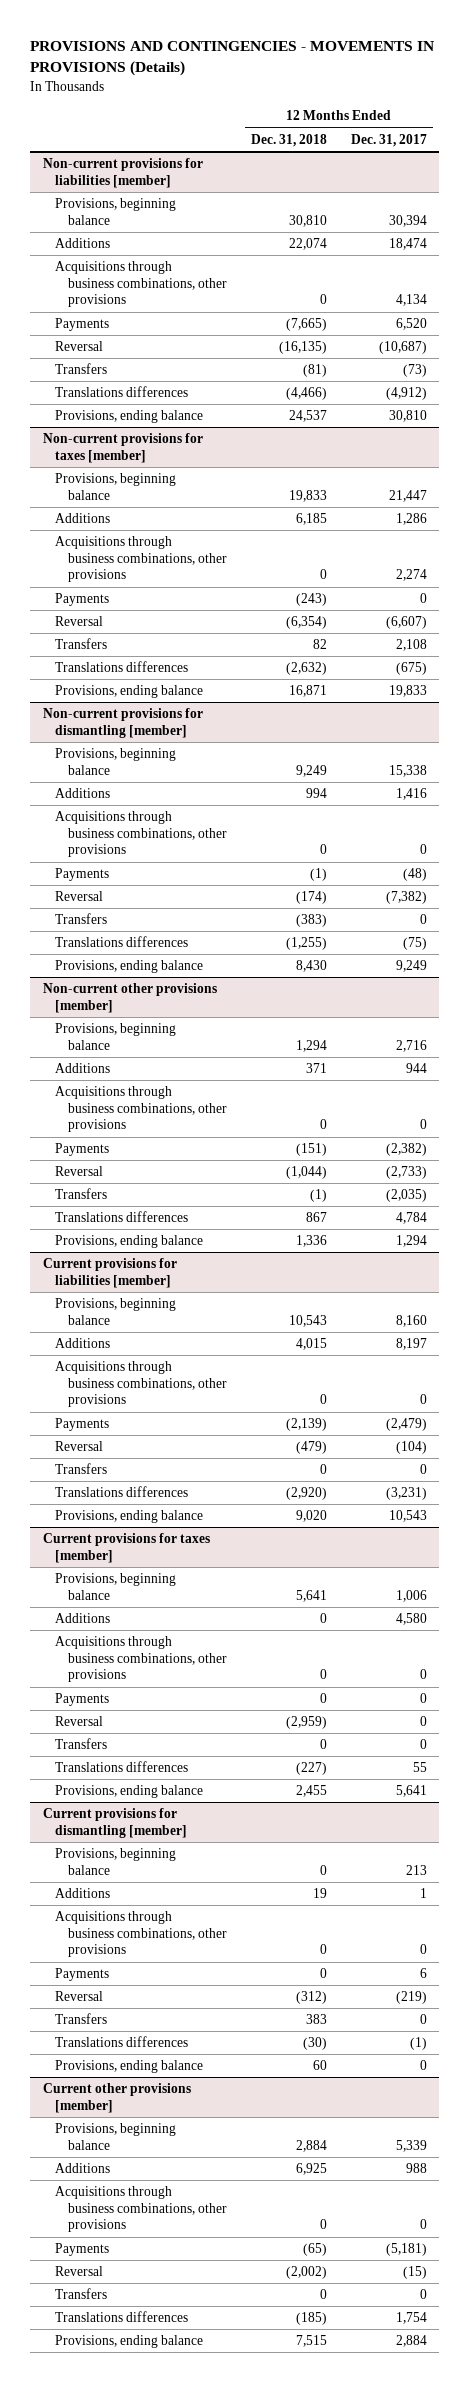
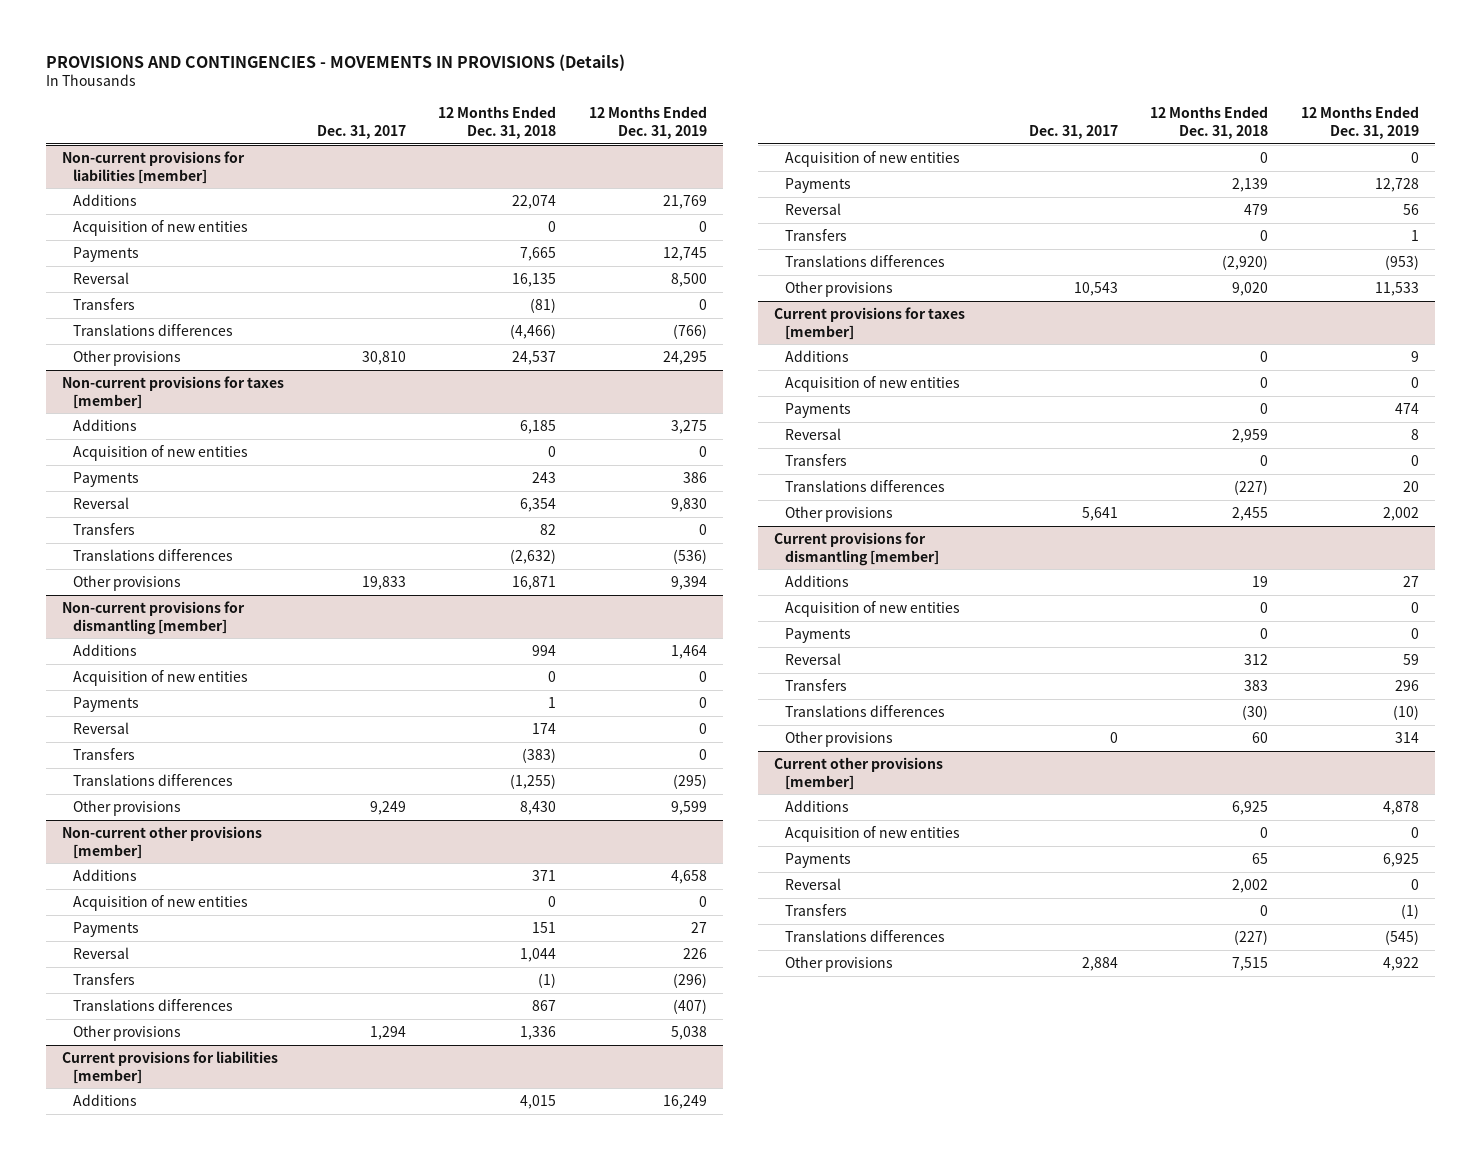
- | 12 Months Ended Dec. 31, 2018 | 12 Months Ended Dec. 31, 2017
+ | Dec. 31, 2017 | 12 Months Ended Dec. 31, 2018 | 12 Months Ended Dec. 31, 2019
@ Non-current provisions for liabilities [member]
- Provisions, beginning balance | 30,810 | 30,394
- Acquisitions through business combinations, other provisions | 0 | 4,134
- Payments | (7,665) | 6,520
- Reversal | (16,135) | (10,687)
+ Acquisition of new entities | | 0 | 0
+ Payments | | 7,665 | 12,745
+ Reversal | | 16,135 | 8,500
- Provisions, ending balance | 24,537 | 30,810
+ Other provisions | 30,810 | 24,537 | 24,295
@ Non-current provisions for taxes [member]
- Provisions, beginning balance | 19,833 | 21,447
- Acquisitions through business combinations, other provisions | 0 | 2,274
- Payments | (243) | 0
- Reversal | (6,354) | (6,607)
+ Acquisition of new entities | | 0 | 0
+ Payments | | 243 | 386
+ Reversal | | 6,354 | 9,830
- Provisions, ending balance | 16,871 | 19,833
+ Other provisions | 19,833 | 16,871 | 9,394
@ Non-current provisions for dismantling [member]
- Provisions, beginning balance | 9,249 | 15,338
- Acquisitions through business combinations, other provisions | 0 | 0
- Payments | (1) | (48)
- Reversal | (174) | (7,382)
+ Acquisition of new entities | | 0 | 0
+ Payments | | 1 | 0
+ Reversal | | 174 | 0
- Provisions, ending balance | 8,430 | 9,249
+ Other provisions | 9,249 | 8,430 | 9,599
@ Non-current other provisions [member]
- Provisions, beginning balance | 1,294 | 2,716
- Acquisitions through business combinations, other provisions | 0 | 0
- Payments | (151) | (2,382)
- Reversal | (1,044) | (2,733)
+ Acquisition of new entities | | 0 | 0
+ Payments | | 151 | 27
+ Reversal | | 1,044 | 226
- Provisions, ending balance | 1,336 | 1,294
+ Other provisions | 1,294 | 1,336 | 5,038
@ Current provisions for liabilities [member]
- Provisions, beginning balance | 10,543 | 8,160
- Acquisitions through business combinations, other provisions | 0 | 0
- Payments | (2,139) | (2,479)
- Reversal | (479) | (104)
+ Acquisition of new entities | | 0 | 0
+ Payments | | 2,139 | 12,728
+ Reversal | | 479 | 56
- Provisions, ending balance | 9,020 | 10,543
+ Other provisions | 10,543 | 9,020 | 11,533
@ Current provisions for taxes [member]
- Provisions, beginning balance | 5,641 | 1,006
- Acquisitions through business combinations, other provisions | 0 | 0
+ Acquisition of new entities | | 0 | 0
- Reversal | (2,959) | 0
+ Reversal | | 2,959 | 8
- Provisions, ending balance | 2,455 | 5,641
+ Other provisions | 5,641 | 2,455 | 2,002
@ Current provisions for dismantling [member]
- Provisions, beginning balance | 0 | 213
- Acquisitions through business combinations, other provisions | 0 | 0
+ Acquisition of new entities | | 0 | 0
- Reversal | (312) | (219)
+ Reversal | | 312 | 59
- Provisions, ending balance | 60 | 0
+ Other provisions | 0 | 60 | 314
@ Current other provisions [member]
- Provisions, beginning balance | 2,884 | 5,339
- Acquisitions through business combinations, other provisions | 0 | 0
- Payments | (65) | (5,181)
- Reversal | (2,002) | (15)
+ Acquisition of new entities | | 0 | 0
+ Payments | | 65 | 6,925
+ Reversal | | 2,002 | 0
- Translations differences | (185) | 1,754
- Provisions, ending balance | 7,515 | 2,884
+ Translations differences | | (227) | (545)
+ Other provisions | 2,884 | 7,515 | 4,922

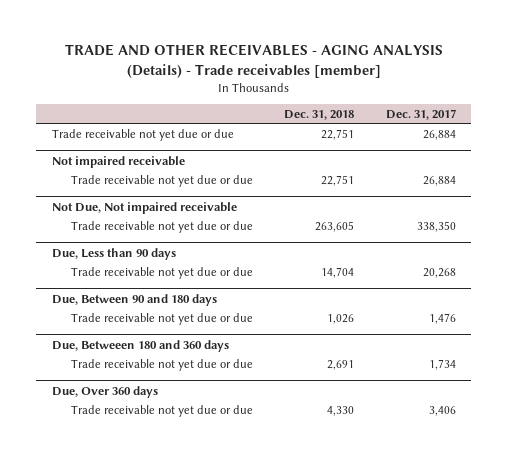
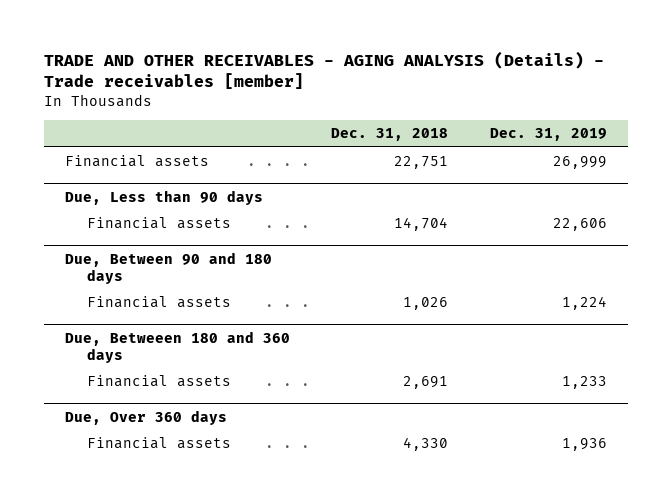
- | Dec. 31, 2018 | Dec. 31, 2017
+ | Dec. 31, 2018 | Dec. 31, 2019
- Trade receivable not yet due or due | 22,751 | 26,884
- Not impaired receivable
- Trade receivable not yet due or due | 22,751 | 26,884
- Not Due, Not impaired receivable
- Trade receivable not yet due or due | 263,605 | 338,350
+ Financial assets | 22,751 | 26,999
@ Due, Less than 90 days
- Trade receivable not yet due or due | 14,704 | 20,268
+ Financial assets | 14,704 | 22,606
@ Due, Between 90 and 180 days
- Trade receivable not yet due or due | 1,026 | 1,476
+ Financial assets | 1,026 | 1,224
@ Due, Betweeen 180 and 360 days
- Trade receivable not yet due or due | 2,691 | 1,734
+ Financial assets | 2,691 | 1,233
@ Due, Over 360 days
- Trade receivable not yet due or due | 4,330 | 3,406
+ Financial assets | 4,330 | 1,936

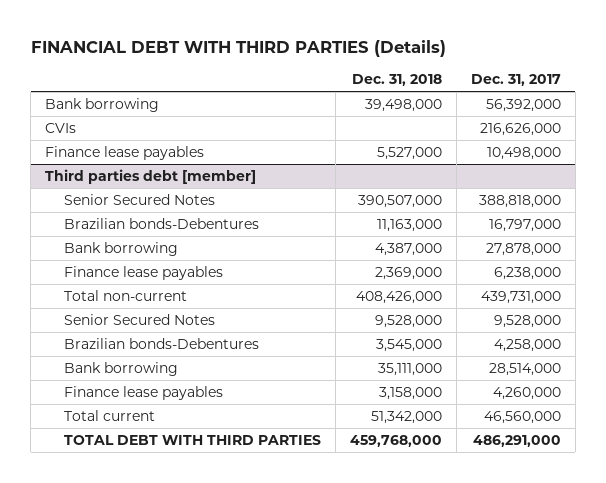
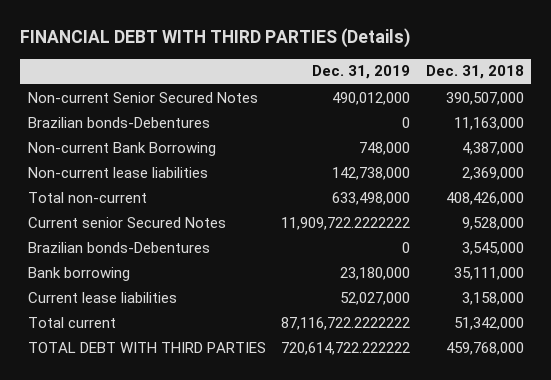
- | Dec. 31, 2018 | Dec. 31, 2017
+ | Dec. 31, 2019 | Dec. 31, 2018
- Bank borrowing | 39,498,000 | 56,392,000
- CVIs | | 216,626,000
- Finance lease payables | 5,527,000 | 10,498,000
- Third parties debt [member]
- Senior Secured Notes | 390,507,000 | 388,818,000
+ Non-current Senior Secured Notes | 490,012,000 | 390,507,000
- Bank borrowing | 4,387,000 | 27,878,000
- Finance lease payables | 2,369,000 | 6,238,000
+ Non-current Bank Borrowing | 748,000 | 4,387,000
+ Non-current lease liabilities | 142,738,000 | 2,369,000
- Senior Secured Notes | 9,528,000 | 9,528,000
+ Current senior Secured Notes | 11,909,722.2222222 | 9,528,000
- Finance lease payables | 3,158,000 | 4,260,000
+ Current lease liabilities | 52,027,000 | 3,158,000

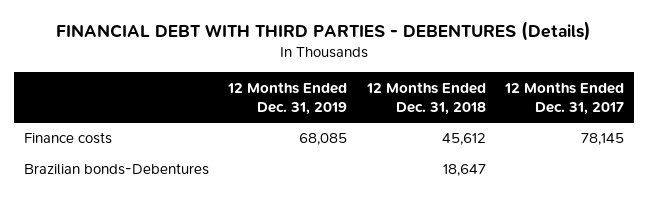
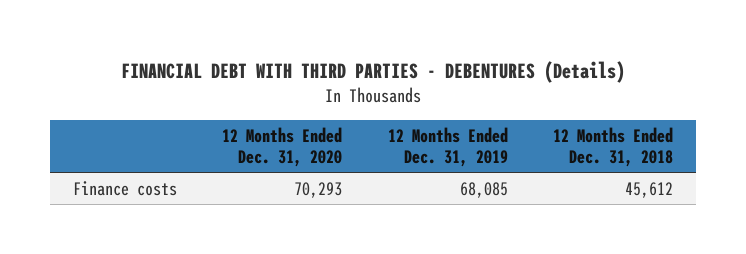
- | 12 Months Ended Dec. 31, 2019 | 12 Months Ended Dec. 31, 2018 | 12 Months Ended Dec. 31, 2017
+ | 12 Months Ended Dec. 31, 2020 | 12 Months Ended Dec. 31, 2019 | 12 Months Ended Dec. 31, 2018
- Brazilian bonds-Debentures | | 18,647 |

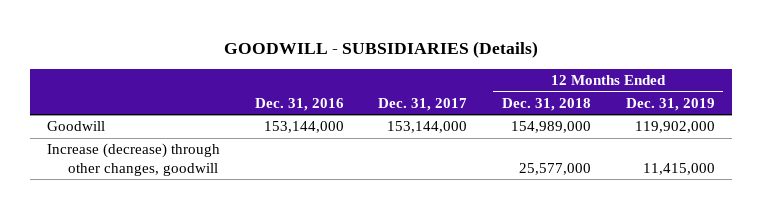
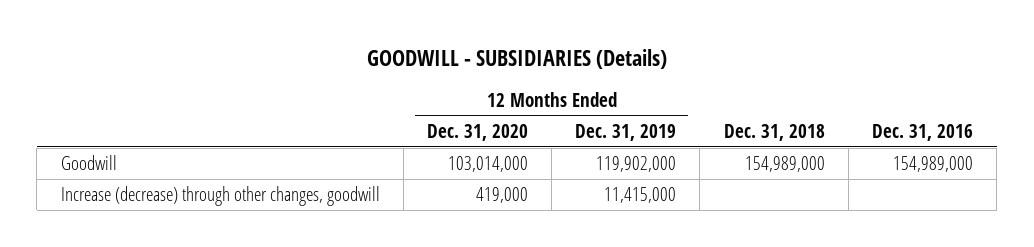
- | Dec. 31, 2016 | Dec. 31, 2017 | 12 Months Ended Dec. 31, 2018 | 12 Months Ended Dec. 31, 2019
+ | 12 Months Ended Dec. 31, 2020 | 12 Months Ended Dec. 31, 2019 | Dec. 31, 2018 | Dec. 31, 2016
- Goodwill | 153,144,000 | 153,144,000 | 154,989,000 | 119,902,000
+ Goodwill | 103,014,000 | 119,902,000 | 154,989,000 | 154,989,000

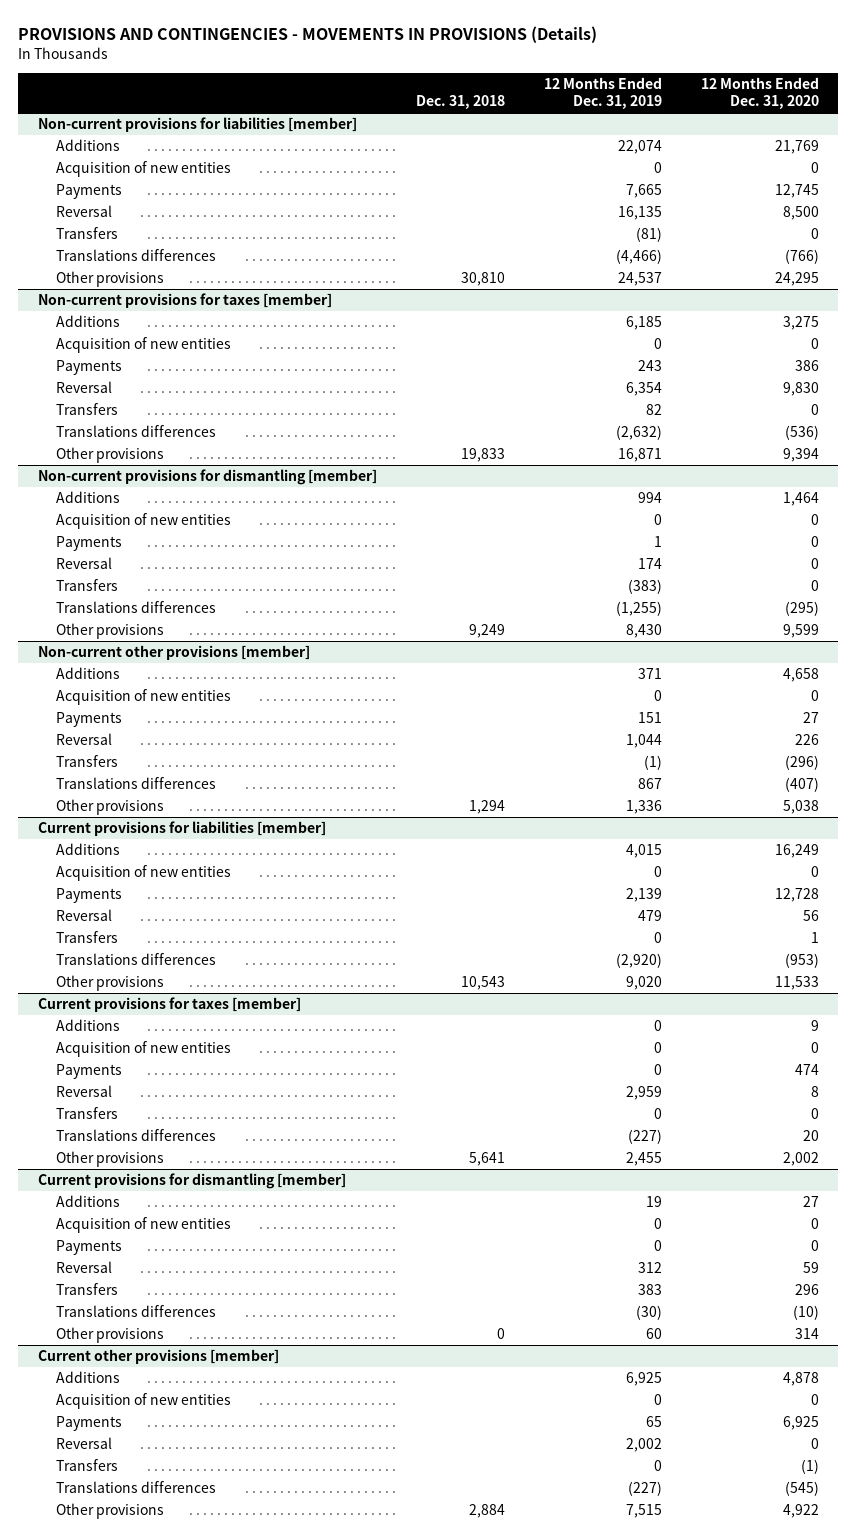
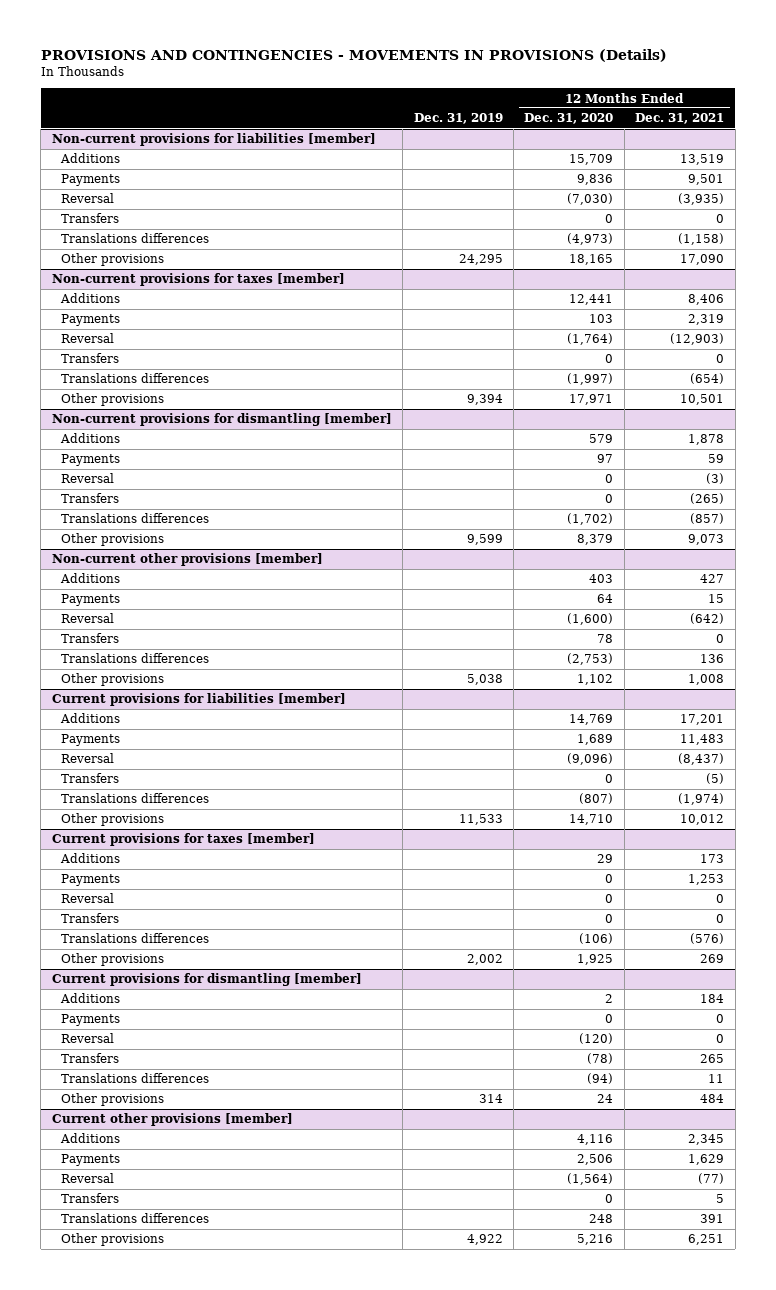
- | Dec. 31, 2018 | 12 Months Ended Dec. 31, 2019 | 12 Months Ended Dec. 31, 2020
+ | Dec. 31, 2019 | 12 Months Ended Dec. 31, 2020 | 12 Months Ended Dec. 31, 2021
@ Non-current provisions for liabilities [member]
- Additions | | 22,074 | 21,769
- Acquisition of new entities | | 0 | 0
- Payments | | 7,665 | 12,745
- Reversal | | 16,135 | 8,500
+ Additions | | 15,709 | 13,519
+ Payments | | 9,836 | 9,501
+ Reversal | | (7,030) | (3,935)
- Translations differences | | (4,466) | (766)
- Other provisions | 30,810 | 24,537 | 24,295
+ Translations differences | | (4,973) | (1,158)
+ Other provisions | 24,295 | 18,165 | 17,090
@ Non-current provisions for taxes [member]
- Additions | | 6,185 | 3,275
- Acquisition of new entities | | 0 | 0
- Payments | | 243 | 386
- Reversal | | 6,354 | 9,830
+ Additions | | 12,441 | 8,406
+ Payments | | 103 | 2,319
+ Reversal | | (1,764) | (12,903)
- Translations differences | | (2,632) | (536)
- Other provisions | 19,833 | 16,871 | 9,394
+ Translations differences | | (1,997) | (654)
+ Other provisions | 9,394 | 17,971 | 10,501
@ Non-current provisions for dismantling [member]
- Additions | | 994 | 1,464
- Acquisition of new entities | | 0 | 0
- Payments | | 1 | 0
+ Additions | | 579 | 1,878
+ Payments | | 97 | 59
- Translations differences | | (1,255) | (295)
- Other provisions | 9,249 | 8,430 | 9,599
+ Translations differences | | (1,702) | (857)
+ Other provisions | 9,599 | 8,379 | 9,073
@ Non-current other provisions [member]
- Additions | | 371 | 4,658
- Acquisition of new entities | | 0 | 0
- Payments | | 151 | 27
- Reversal | | 1,044 | 226
- Transfers | | (1) | (296)
- Translations differences | | 867 | (407)
- Other provisions | 1,294 | 1,336 | 5,038
+ Additions | | 403 | 427
+ Payments | | 64 | 15
+ Reversal | | (1,600) | (642)
+ Transfers | | 78 | 0
+ Translations differences | | (2,753) | 136
+ Other provisions | 5,038 | 1,102 | 1,008
@ Current provisions for liabilities [member]
- Additions | | 4,015 | 16,249
- Acquisition of new entities | | 0 | 0
- Payments | | 2,139 | 12,728
- Reversal | | 479 | 56
- Transfers | | 0 | 1
- Translations differences | | (2,920) | (953)
- Other provisions | 10,543 | 9,020 | 11,533
+ Additions | | 14,769 | 17,201
+ Payments | | 1,689 | 11,483
+ Reversal | | (9,096) | (8,437)
+ Transfers | | 0 | (5)
+ Translations differences | | (807) | (1,974)
+ Other provisions | 11,533 | 14,710 | 10,012
@ Current provisions for taxes [member]
- Additions | | 0 | 9
- Acquisition of new entities | | 0 | 0
- Payments | | 0 | 474
- Reversal | | 2,959 | 8
+ Additions | | 29 | 173
+ Payments | | 0 | 1,253
+ Reversal | | 0 | 0
- Translations differences | | (227) | 20
- Other provisions | 5,641 | 2,455 | 2,002
+ Translations differences | | (106) | (576)
+ Other provisions | 2,002 | 1,925 | 269
@ Current provisions for dismantling [member]
- Additions | | 19 | 27
- Acquisition of new entities | | 0 | 0
+ Additions | | 2 | 184
- Reversal | | 312 | 59
- Transfers | | 383 | 296
- Translations differences | | (30) | (10)
- Other provisions | 0 | 60 | 314
+ Reversal | | (120) | 0
+ Transfers | | (78) | 265
+ Translations differences | | (94) | 11
+ Other provisions | 314 | 24 | 484
@ Current other provisions [member]
- Additions | | 6,925 | 4,878
- Acquisition of new entities | | 0 | 0
- Payments | | 65 | 6,925
- Reversal | | 2,002 | 0
- Transfers | | 0 | (1)
- Translations differences | | (227) | (545)
- Other provisions | 2,884 | 7,515 | 4,922
+ Additions | | 4,116 | 2,345
+ Payments | | 2,506 | 1,629
+ Reversal | | (1,564) | (77)
+ Transfers | | 0 | 5
+ Translations differences | | 248 | 391
+ Other provisions | 4,922 | 5,216 | 6,251

